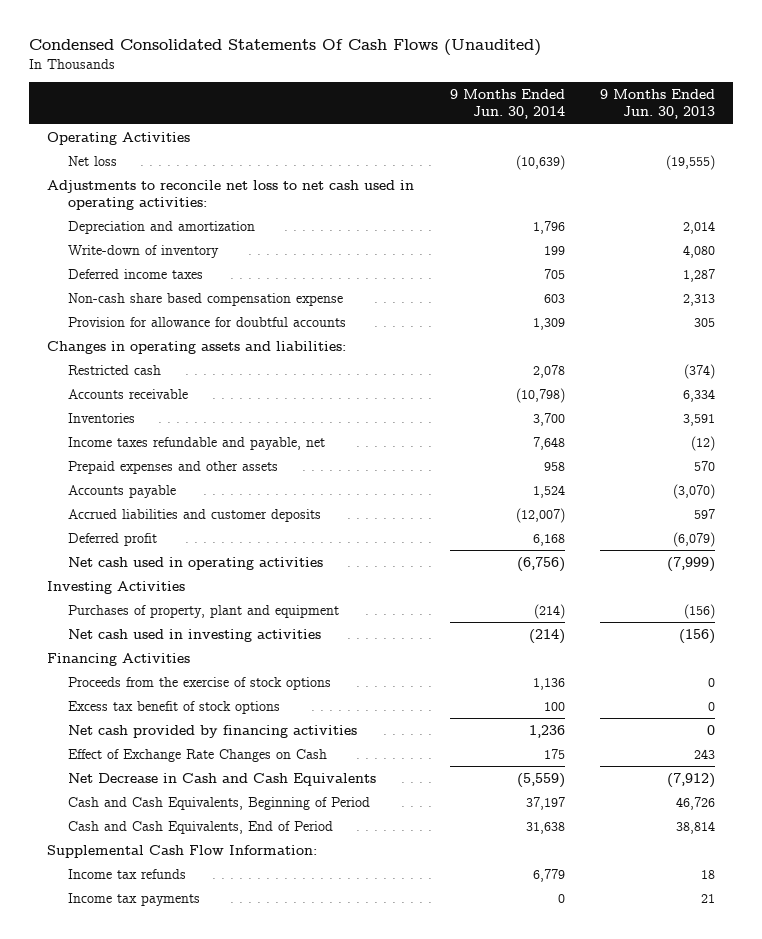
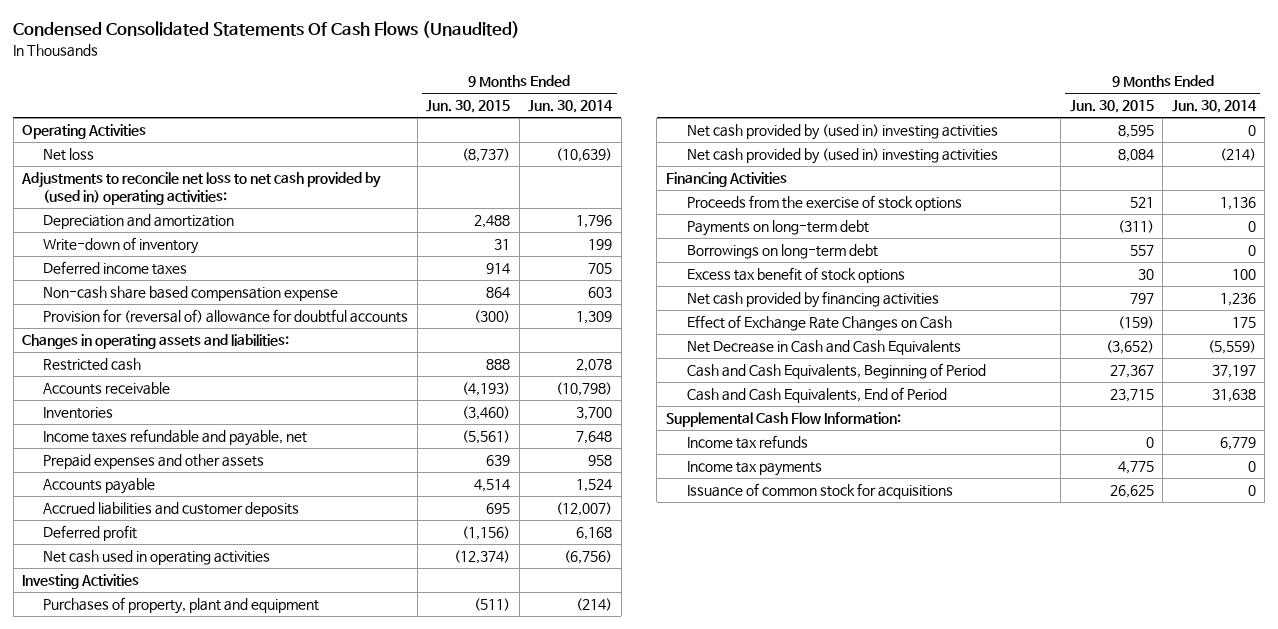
- | 9 Months Ended Jun. 30, 2014 | 9 Months Ended Jun. 30, 2013
+ | 9 Months Ended Jun. 30, 2015 | 9 Months Ended Jun. 30, 2014
- Adjustments to reconcile net loss to net cash used in operating activities:
+ Adjustments to reconcile net loss to net cash provided by (used in) operating activities:
- Provision for allowance for doubtful accounts | 1,309 | 305
+ Provision for (reversal of) allowance for doubtful accounts | (300) | 1,309
- Net cash used in investing activities | (214) | (156)
+ Net cash provided by (used in) investing activities | 8,595 | 0
+ Net cash provided by (used in) investing activities | 8,084 | (214)
+ Payments on long-term debt | (311) | 0
+ Borrowings on long-term debt | 557 | 0
+ Issuance of common stock for acquisitions | 26,625 | 0

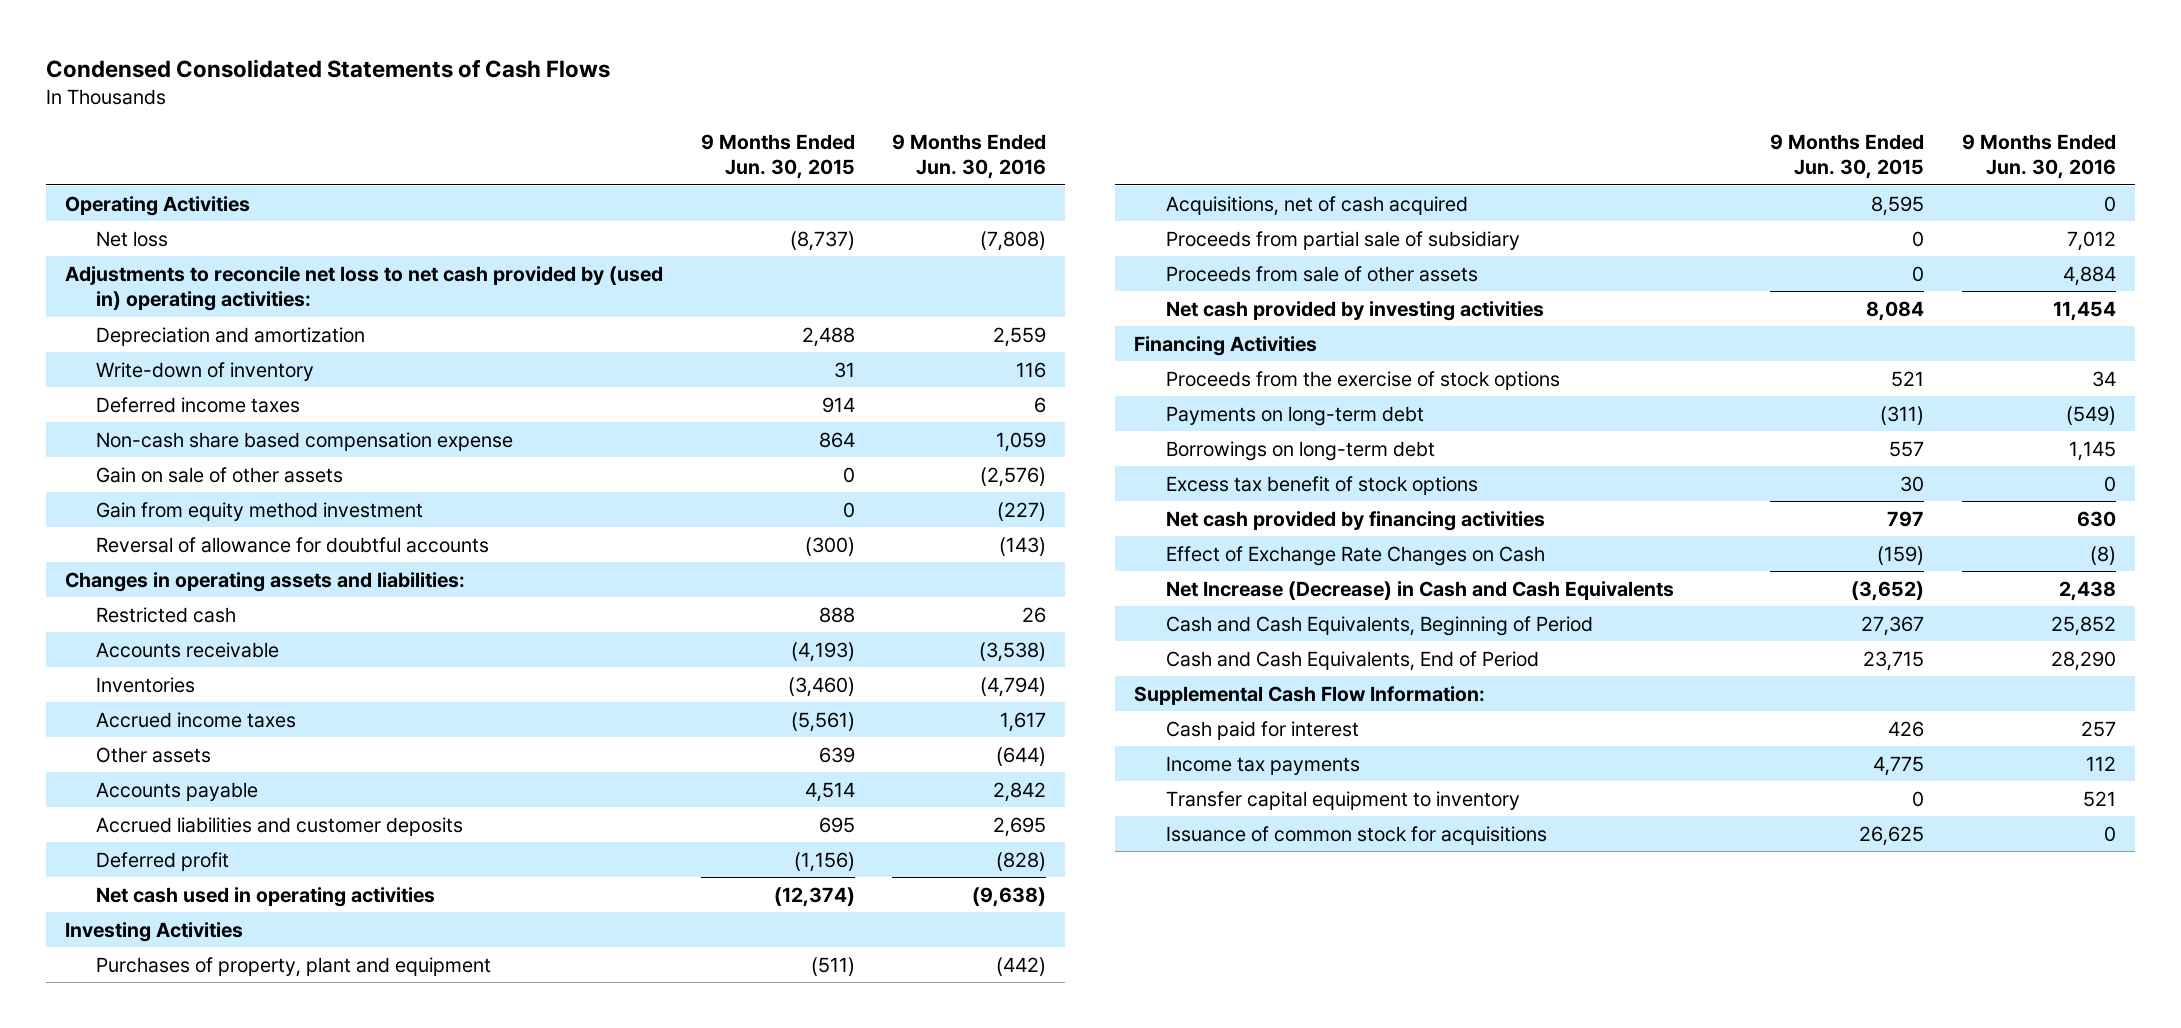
- Condensed Consolidated Statements Of Cash Flows (Unaudited)
+ Condensed Consolidated Statements of Cash Flows
- | 9 Months Ended Jun. 30, 2015 | 9 Months Ended Jun. 30, 2014
+ | 9 Months Ended Jun. 30, 2015 | 9 Months Ended Jun. 30, 2016
- Provision for (reversal of) allowance for doubtful accounts | (300) | 1,309
+ Gain on sale of other assets | 0 | (2,576)
+ Gain from equity method investment | 0 | (227)
+ Reversal of allowance for doubtful accounts | (300) | (143)
- Income taxes refundable and payable, net | (5,561) | 7,648
- Prepaid expenses and other assets | 639 | 958
+ Accrued income taxes | (5,561) | 1,617
+ Other assets | 639 | (644)
- Net cash provided by (used in) investing activities | 8,595 | 0
- Net cash provided by (used in) investing activities | 8,084 | (214)
+ Acquisitions, net of cash acquired | 8,595 | 0
+ Proceeds from partial sale of subsidiary | 0 | 7,012
+ Proceeds from sale of other assets | 0 | 4,884
+ Net cash provided by investing activities | 8,084 | 11,454
- Net Decrease in Cash and Cash Equivalents | (3,652) | (5,559)
+ Net Increase (Decrease) in Cash and Cash Equivalents | (3,652) | 2,438
- Income tax refunds | 0 | 6,779
+ Cash paid for interest | 426 | 257
+ Transfer capital equipment to inventory | 0 | 521

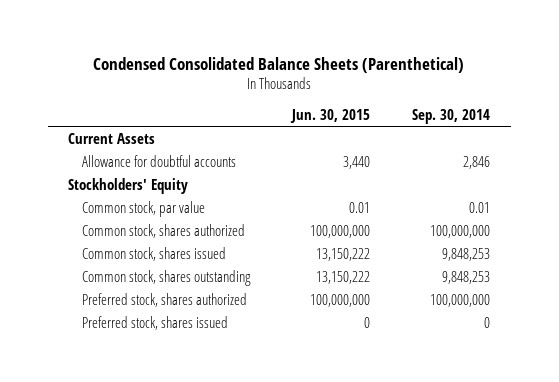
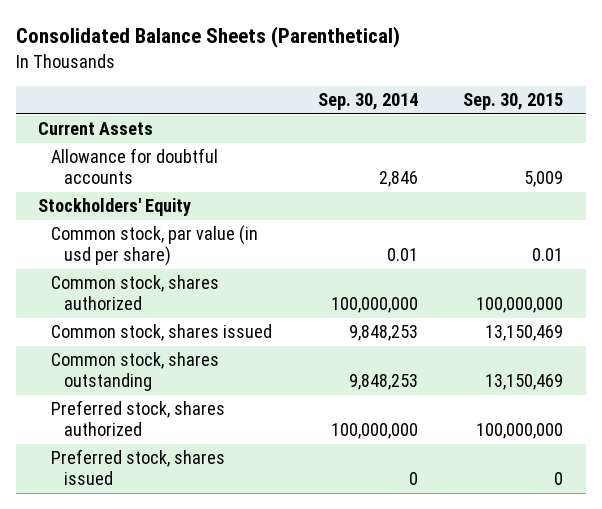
- Condensed Consolidated Balance Sheets (Parenthetical)
+ Consolidated Balance Sheets (Parenthetical)
- | Jun. 30, 2015 | Sep. 30, 2014
+ | Sep. 30, 2014 | Sep. 30, 2015
- Common stock, par value | 0.01 | 0.01
+ Common stock, par value (in usd per share) | 0.01 | 0.01

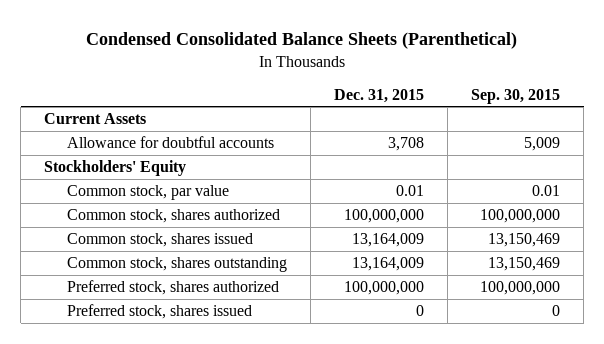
- Consolidated Balance Sheets (Parenthetical)
+ Condensed Consolidated Balance Sheets (Parenthetical)
- | Sep. 30, 2014 | Sep. 30, 2015
+ | Dec. 31, 2015 | Sep. 30, 2015
- Common stock, par value (in usd per share) | 0.01 | 0.01
+ Common stock, par value | 0.01 | 0.01

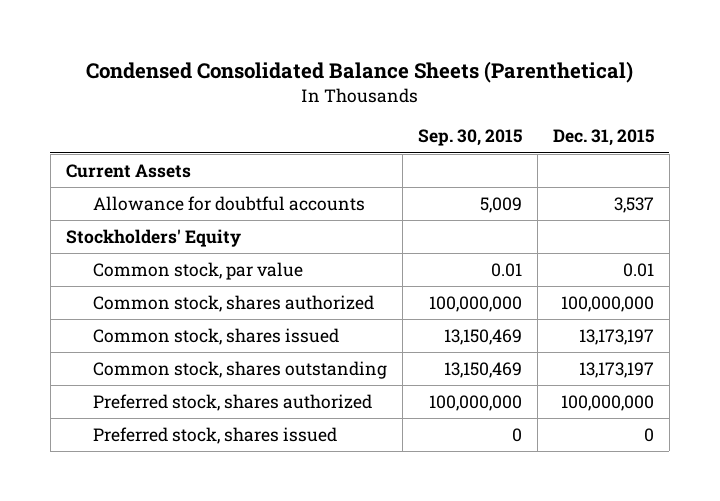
- | Dec. 31, 2015 | Sep. 30, 2015
+ | Sep. 30, 2015 | Dec. 31, 2015
- Allowance for doubtful accounts | 3,708 | 5,009
+ Allowance for doubtful accounts | 5,009 | 3,537
- Common stock, shares issued | 13,164,009 | 13,150,469
- Common stock, shares outstanding | 13,164,009 | 13,150,469
+ Common stock, shares issued | 13,150,469 | 13,173,197
+ Common stock, shares outstanding | 13,150,469 | 13,173,197

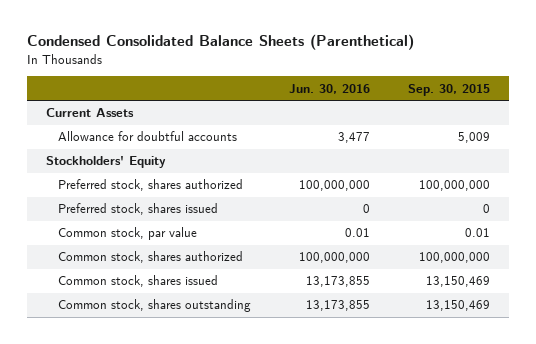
- | Sep. 30, 2015 | Dec. 31, 2015
+ | Jun. 30, 2016 | Sep. 30, 2015
moved up: Preferred stock, shares authorized | 100,000,000 | 100,000,000
moved up: Preferred stock, shares issued | 0 | 0

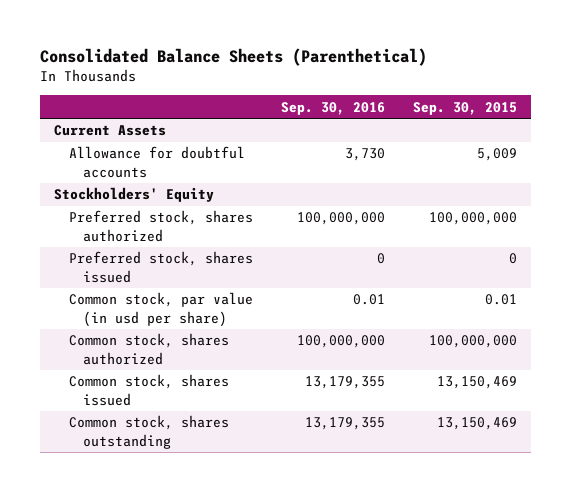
- Condensed Consolidated Balance Sheets (Parenthetical)
+ Consolidated Balance Sheets (Parenthetical)
- | Jun. 30, 2016 | Sep. 30, 2015
+ | Sep. 30, 2016 | Sep. 30, 2015
- Common stock, par value | 0.01 | 0.01
+ Common stock, par value (in usd per share) | 0.01 | 0.01

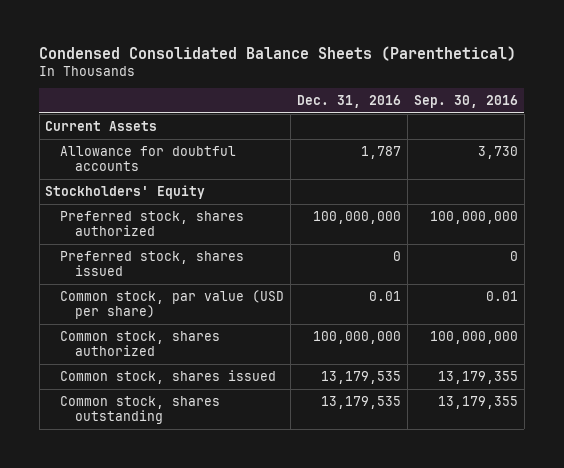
- Consolidated Balance Sheets (Parenthetical)
+ Condensed Consolidated Balance Sheets (Parenthetical)
- | Sep. 30, 2016 | Sep. 30, 2015
+ | Dec. 31, 2016 | Sep. 30, 2016
- Common stock, par value (in usd per share) | 0.01 | 0.01
+ Common stock, par value (USD per share) | 0.01 | 0.01

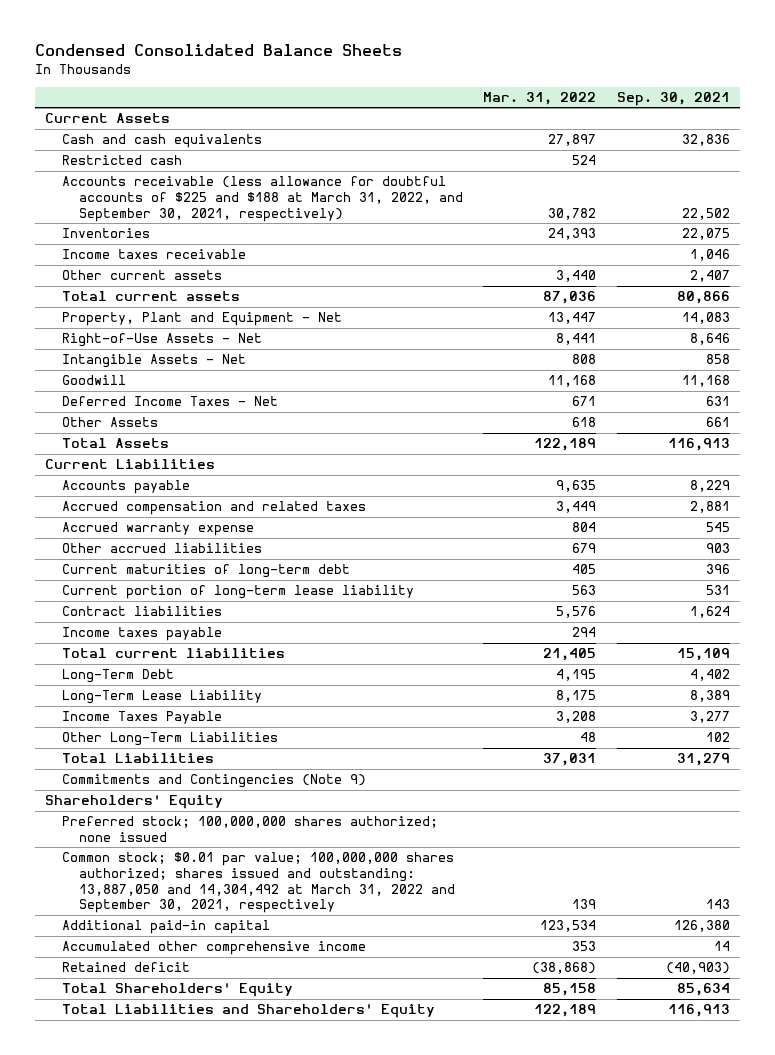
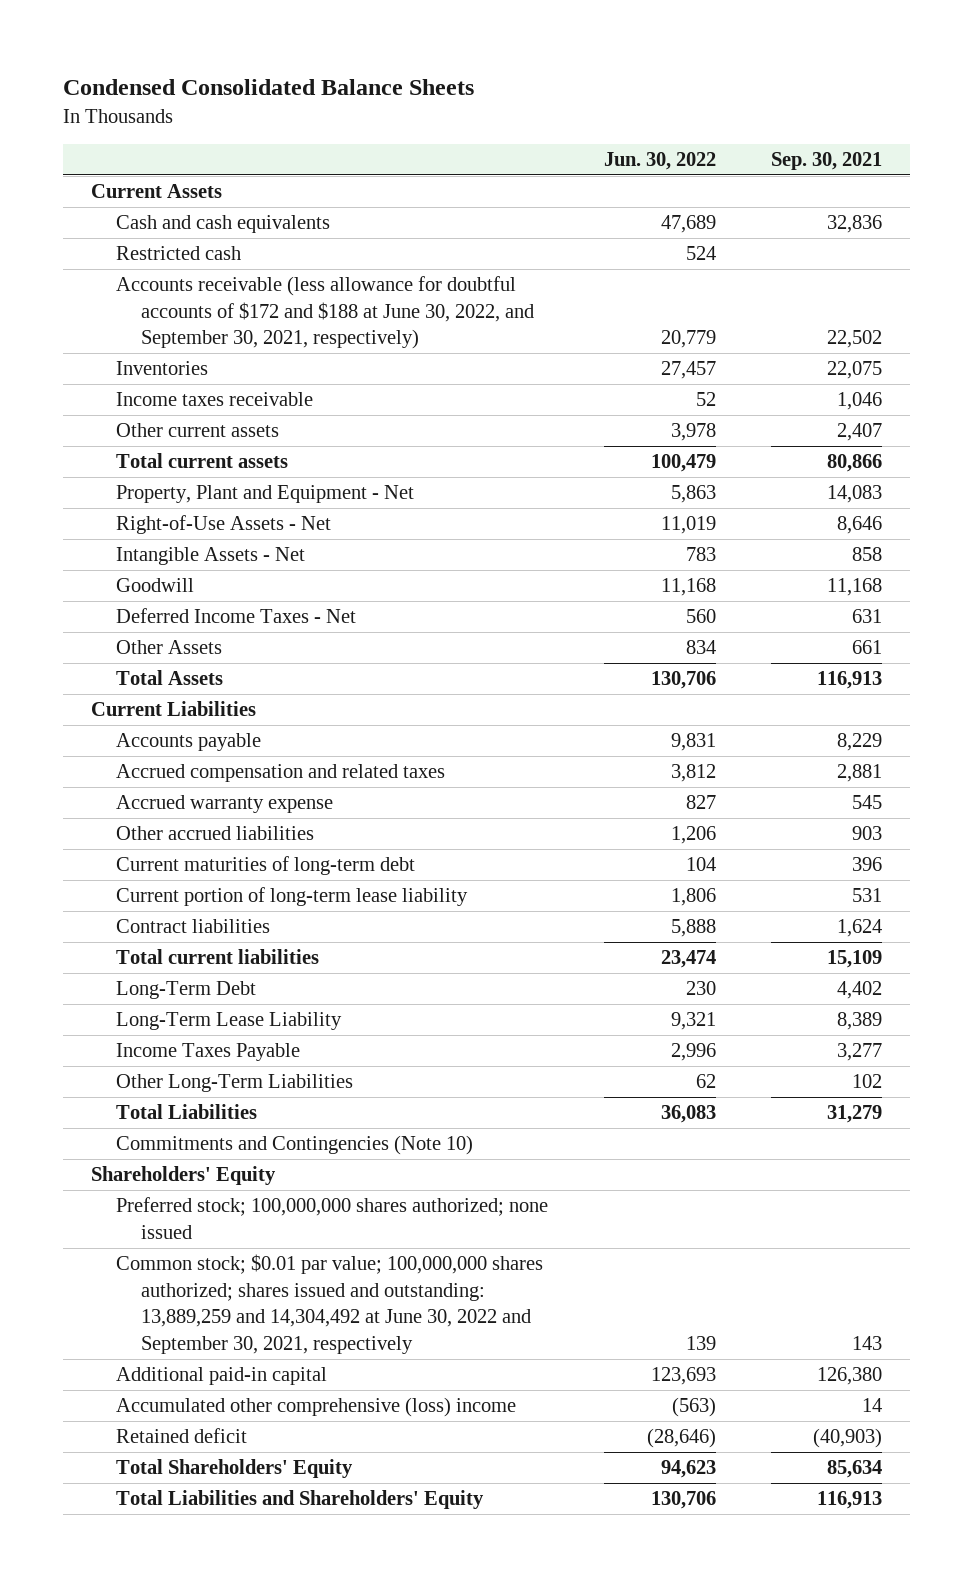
- | Mar. 31, 2022 | Sep. 30, 2021
+ | Jun. 30, 2022 | Sep. 30, 2021
- Accounts receivable (less allowance for doubtful accounts of $225 and $188 at March 31, 2022, and September 30, 2021, respectively) | 30,782 | 22,502
+ Accounts receivable (less allowance for doubtful accounts of $172 and $188 at June 30, 2022, and September 30, 2021, respectively) | 20,779 | 22,502
- Income taxes payable | 294 |
- Commitments and Contingencies (Note 9)
+ Commitments and Contingencies (Note 10)
- Common stock; $0.01 par value; 100,000,000 shares authorized; shares issued and outstanding: 13,887,050 and 14,304,492 at March 31, 2022 and September 30, 2021, respectively | 139 | 143
+ Common stock; $0.01 par value; 100,000,000 shares authorized; shares issued and outstanding: 13,889,259 and 14,304,492 at June 30, 2022 and September 30, 2021, respectively | 139 | 143
- Accumulated other comprehensive income | 353 | 14
+ Accumulated other comprehensive (loss) income | (563) | 14

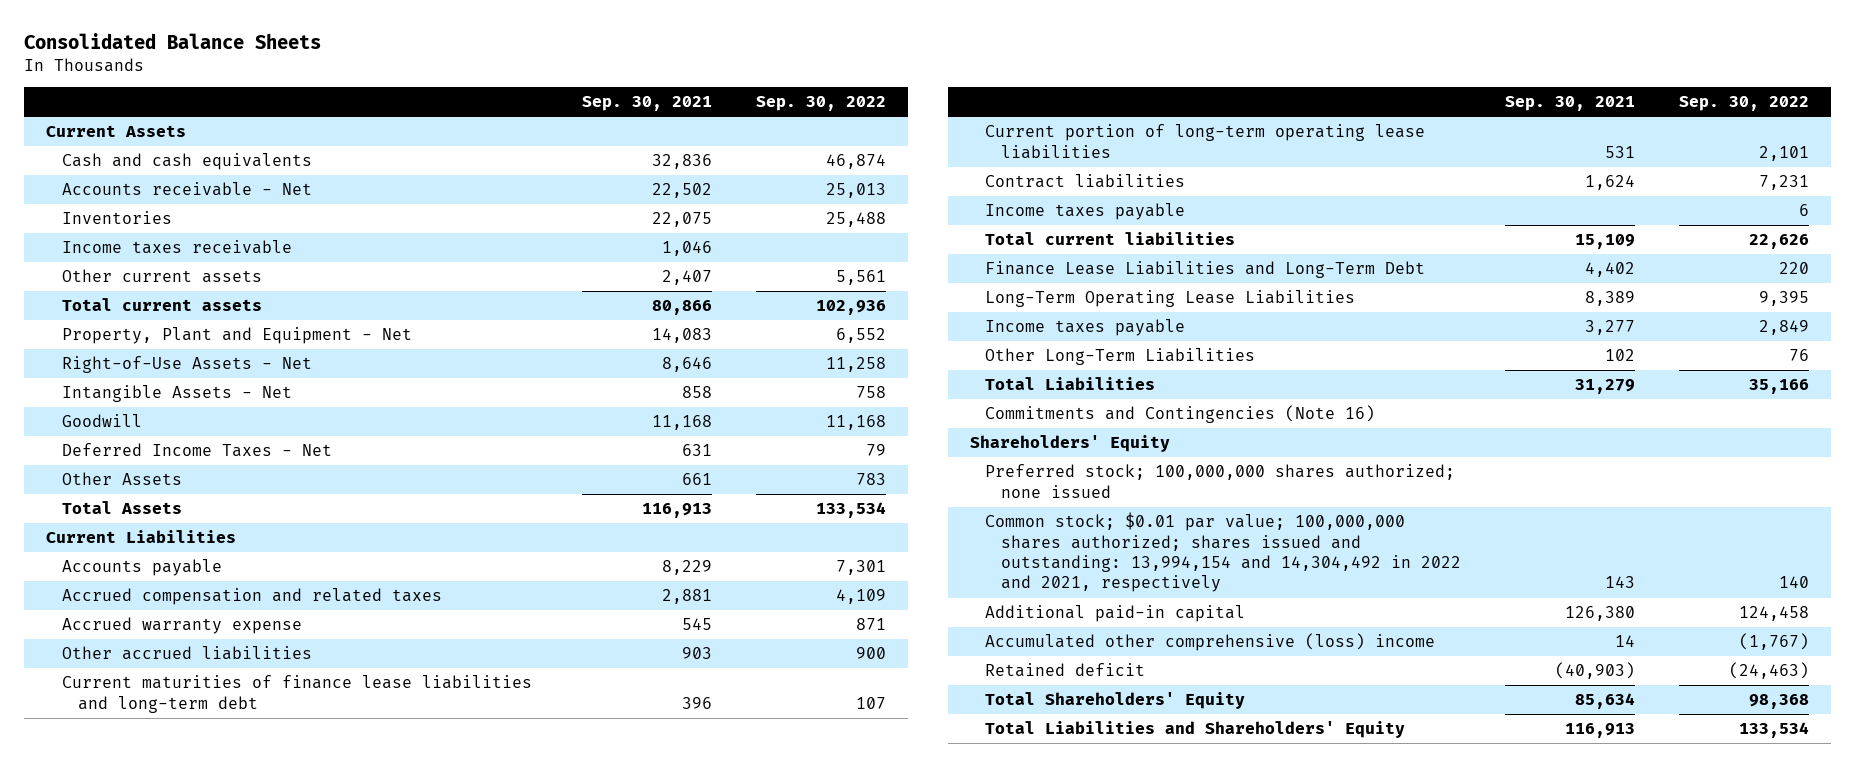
- Condensed Consolidated Balance Sheets
+ Consolidated Balance Sheets
- | Jun. 30, 2022 | Sep. 30, 2021
+ | Sep. 30, 2021 | Sep. 30, 2022
- Restricted cash | 524 |
- Accounts receivable (less allowance for doubtful accounts of $172 and $188 at June 30, 2022, and September 30, 2021, respectively) | 20,779 | 22,502
+ Accounts receivable - Net | 22,502 | 25,013
- Current maturities of long-term debt | 104 | 396
- Current portion of long-term lease liability | 1,806 | 531
+ Current maturities of finance lease liabilities and long-term debt | 396 | 107
+ Current portion of long-term operating lease liabilities | 531 | 2,101
+ Income taxes payable | | 6
- Long-Term Debt | 230 | 4,402
- Long-Term Lease Liability | 9,321 | 8,389
- Income Taxes Payable | 2,996 | 3,277
+ Finance Lease Liabilities and Long-Term Debt | 4,402 | 220
+ Long-Term Operating Lease Liabilities | 8,389 | 9,395
+ Income taxes payable | 3,277 | 2,849
- Commitments and Contingencies (Note 10)
+ Commitments and Contingencies (Note 16)
- Common stock; $0.01 par value; 100,000,000 shares authorized; shares issued and outstanding: 13,889,259 and 14,304,492 at June 30, 2022 and September 30, 2021, respectively | 139 | 143
+ Common stock; $0.01 par value; 100,000,000 shares authorized; shares issued and outstanding: 13,994,154 and 14,304,492 in 2022 and 2021, respectively | 143 | 140

